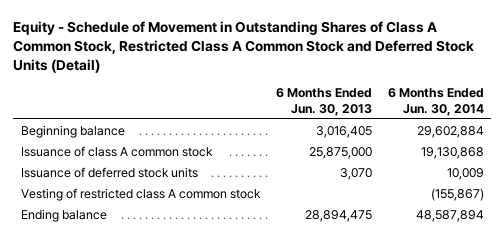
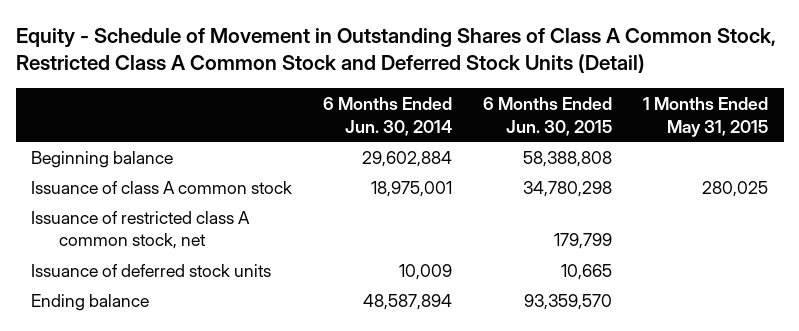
- | 6 Months Ended Jun. 30, 2013 | 6 Months Ended Jun. 30, 2014
+ | 6 Months Ended Jun. 30, 2014 | 6 Months Ended Jun. 30, 2015 | 1 Months Ended May 31, 2015
- Issuance of class A common stock | 25,875,000 | 19,130,868
+ Issuance of class A common stock | 18,975,001 | 34,780,298 | 280,025
+ Issuance of restricted class A common stock, net | | 179,799 |
- Vesting of restricted class A common stock | | (155,867)

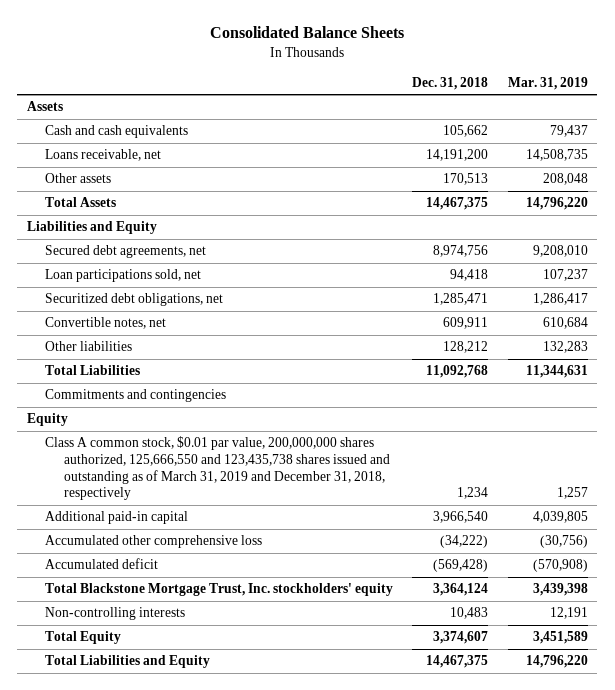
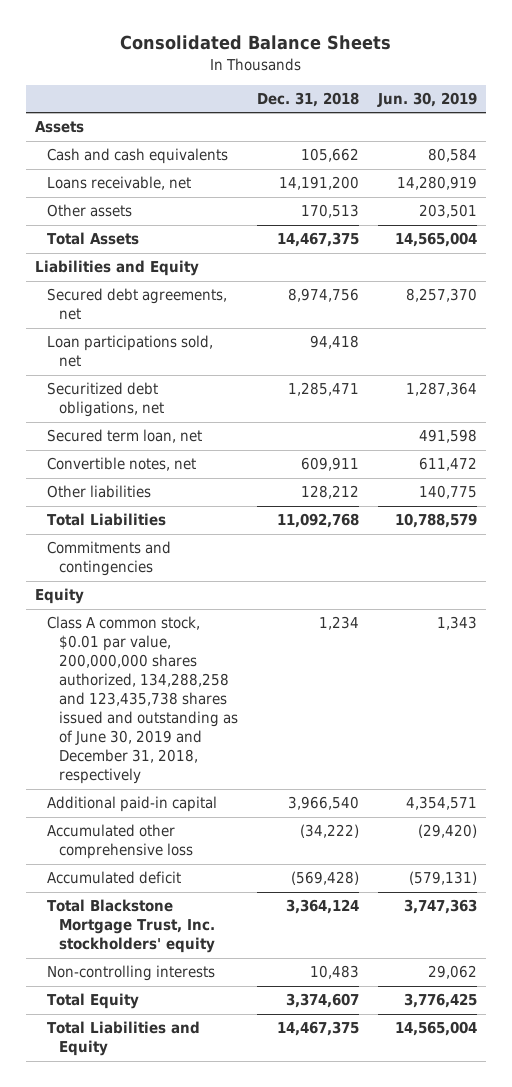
- | Dec. 31, 2018 | Mar. 31, 2019
+ | Dec. 31, 2018 | Jun. 30, 2019
+ Secured term loan, net | | 491,598
- Class A common stock, $0.01 par value, 200,000,000 shares authorized, 125,666,550 and 123,435,738 shares issued and outstanding as of March 31, 2019 and December 31, 2018, respectively | 1,234 | 1,257
+ Class A common stock, $0.01 par value, 200,000,000 shares authorized, 134,288,258 and 123,435,738 shares issued and outstanding as of June 30, 2019 and December 31, 2018, respectively | 1,234 | 1,343

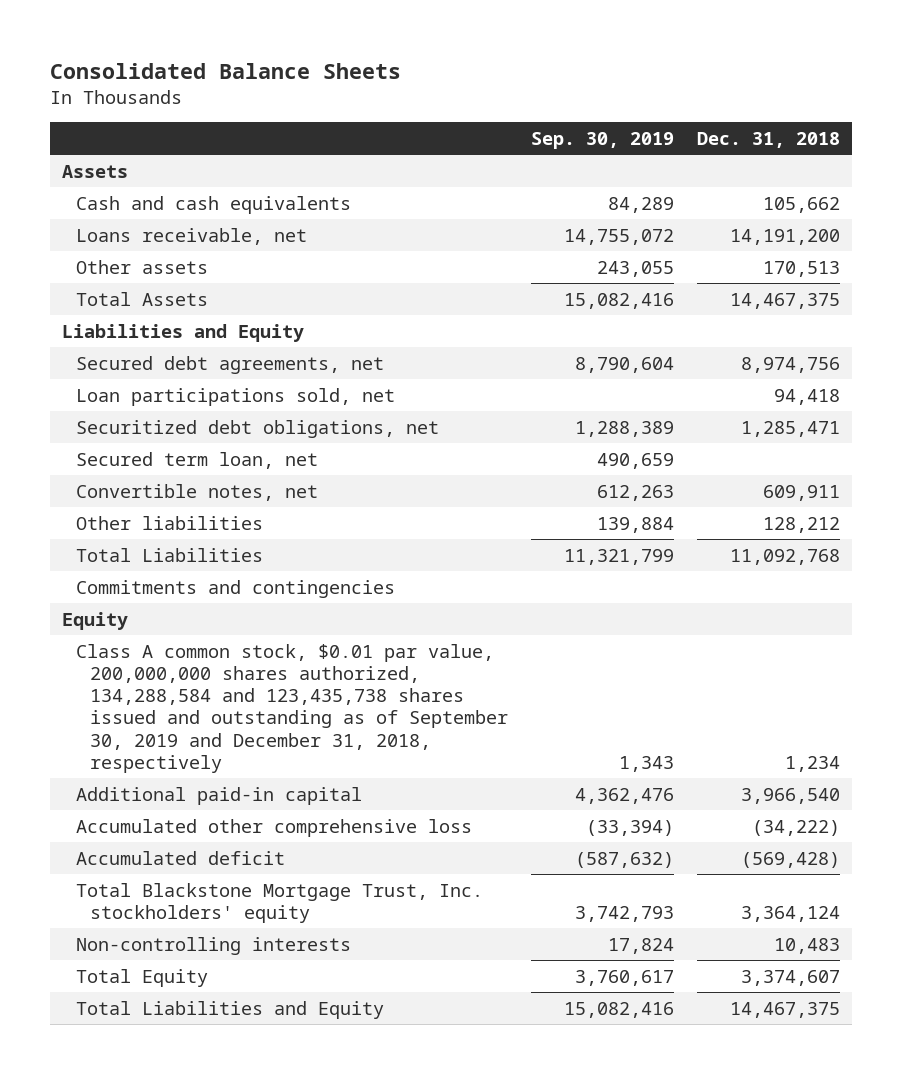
- | Dec. 31, 2018 | Jun. 30, 2019
+ | Sep. 30, 2019 | Dec. 31, 2018
- Class A common stock, $0.01 par value, 200,000,000 shares authorized, 134,288,258 and 123,435,738 shares issued and outstanding as of June 30, 2019 and December 31, 2018, respectively | 1,234 | 1,343
+ Class A common stock, $0.01 par value, 200,000,000 shares authorized, 134,288,584 and 123,435,738 shares issued and outstanding as of September 30, 2019 and December 31, 2018, respectively | 1,343 | 1,234

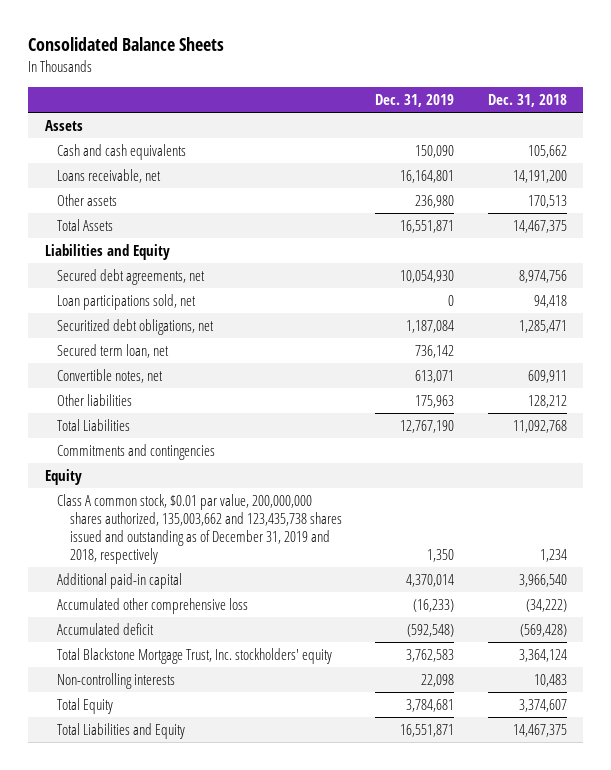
- | Sep. 30, 2019 | Dec. 31, 2018
+ | Dec. 31, 2019 | Dec. 31, 2018
- Class A common stock, $0.01 par value, 200,000,000 shares authorized, 134,288,584 and 123,435,738 shares issued and outstanding as of September 30, 2019 and December 31, 2018, respectively | 1,343 | 1,234
+ Class A common stock, $0.01 par value, 200,000,000 shares authorized, 135,003,662 and 123,435,738 shares issued and outstanding as of December 31, 2019 and 2018, respectively | 1,350 | 1,234

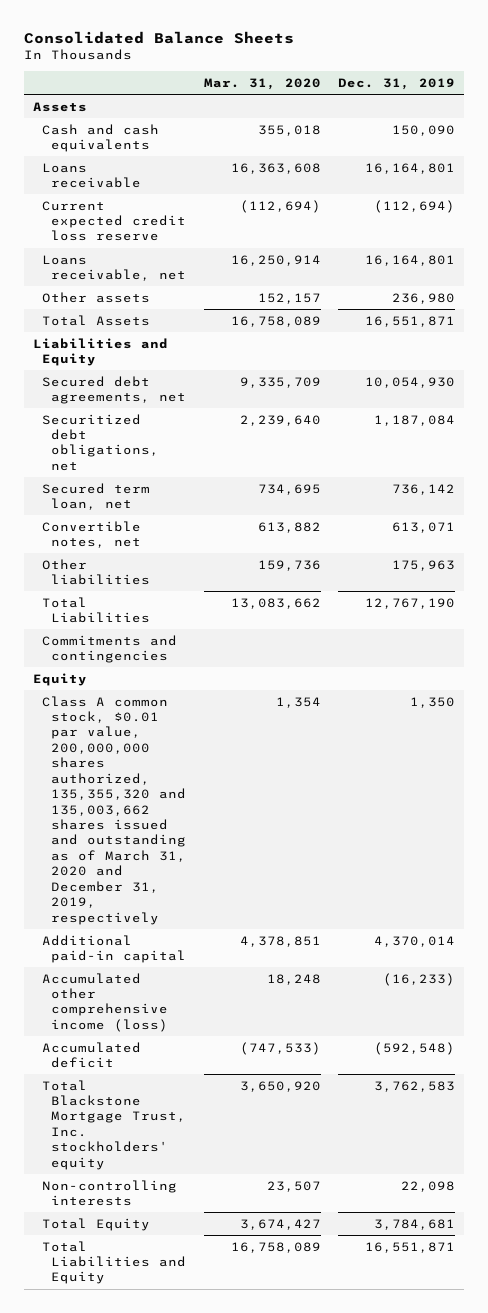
- | Dec. 31, 2019 | Dec. 31, 2018
+ | Mar. 31, 2020 | Dec. 31, 2019
+ Loans receivable | 16,363,608 | 16,164,801
+ Current expected credit loss reserve | (112,694) | (112,694)
- Loan participations sold, net | 0 | 94,418
- Class A common stock, $0.01 par value, 200,000,000 shares authorized, 135,003,662 and 123,435,738 shares issued and outstanding as of December 31, 2019 and 2018, respectively | 1,350 | 1,234
+ Class A common stock, $0.01 par value, 200,000,000 shares authorized, 135,355,320 and 135,003,662 shares issued and outstanding as of March 31, 2020 and December 31, 2019, respectively | 1,354 | 1,350
- Accumulated other comprehensive loss | (16,233) | (34,222)
+ Accumulated other comprehensive income (loss) | 18,248 | (16,233)

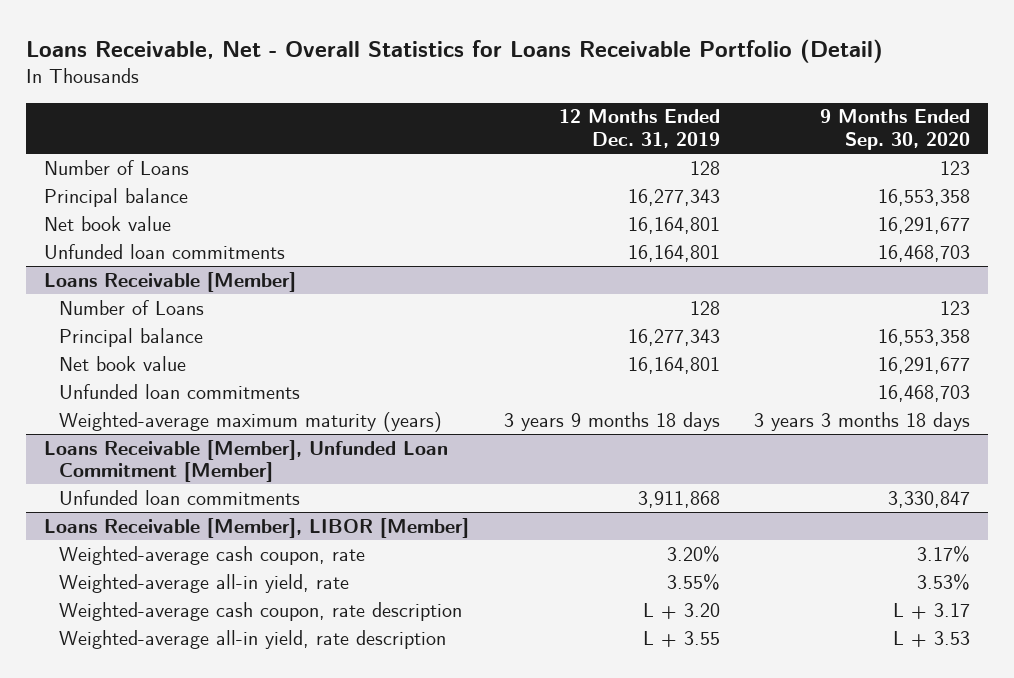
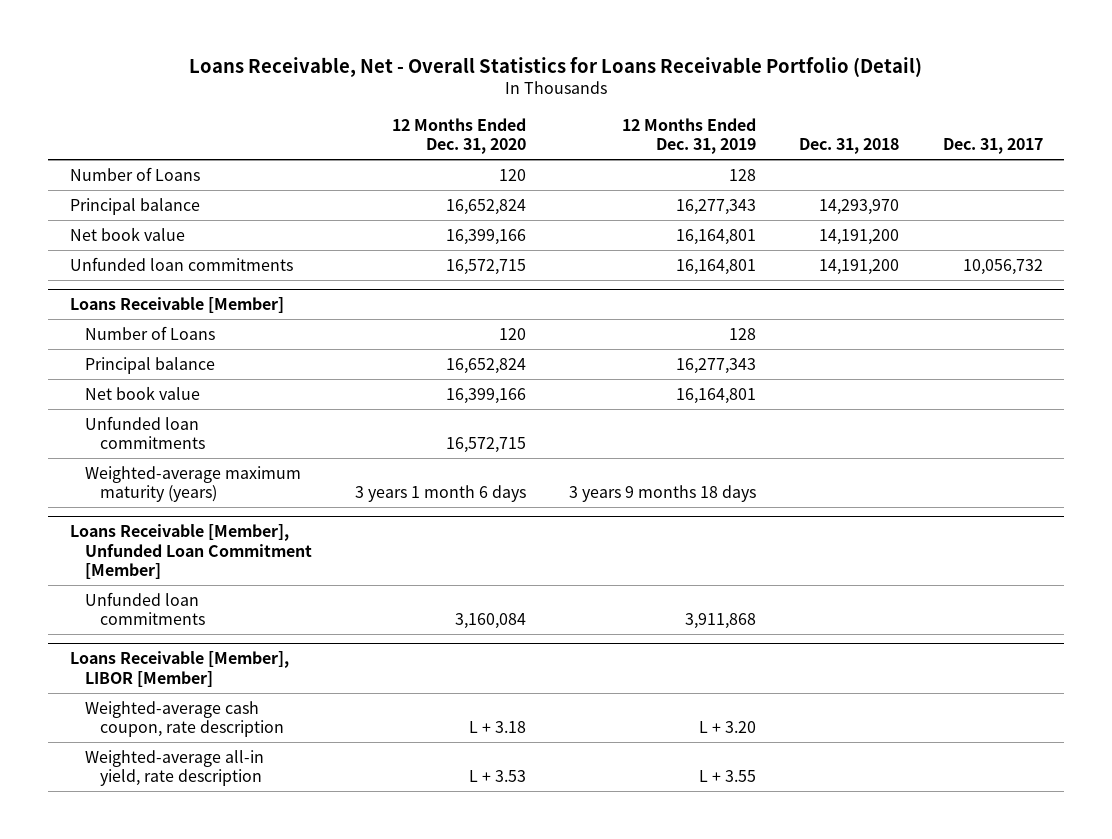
- | 12 Months Ended Dec. 31, 2019 | 9 Months Ended Sep. 30, 2020
+ | 12 Months Ended Dec. 31, 2020 | 12 Months Ended Dec. 31, 2019 | Dec. 31, 2018 | Dec. 31, 2017
@ Loans Receivable [Member], LIBOR [Member]
- Weighted-average cash coupon, rate | 3.20% | 3.17%
- Weighted-average all-in yield, rate | 3.55% | 3.53%

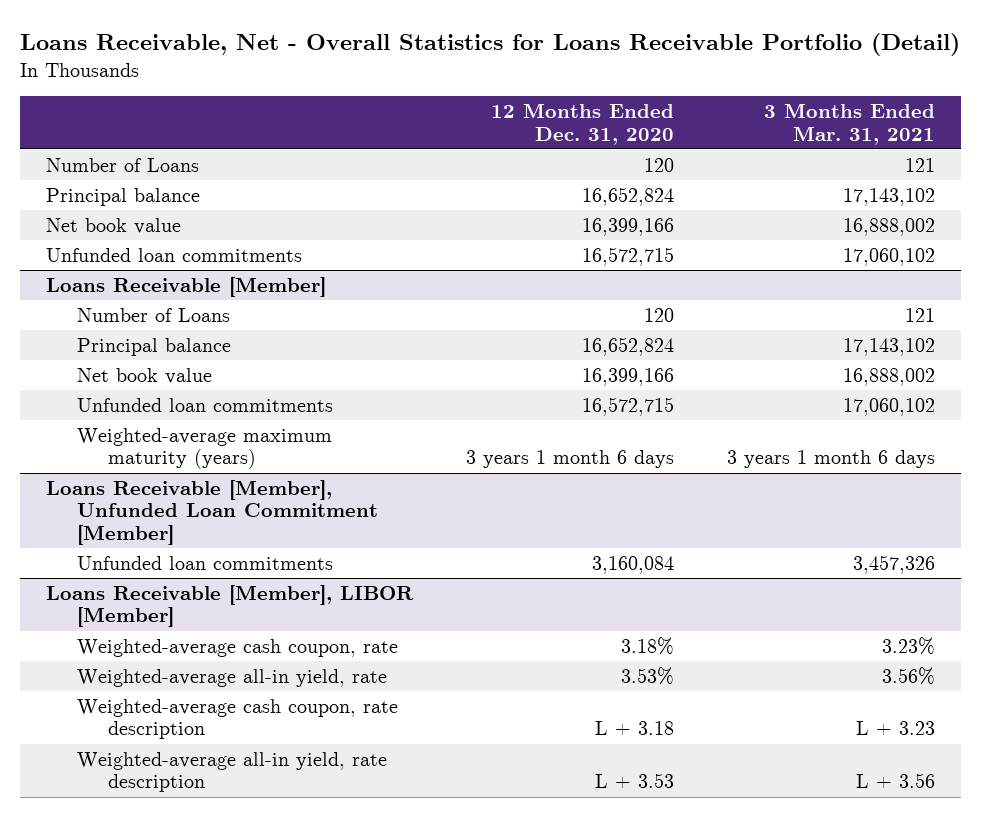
- | 12 Months Ended Dec. 31, 2020 | 12 Months Ended Dec. 31, 2019 | Dec. 31, 2018 | Dec. 31, 2017
+ | 12 Months Ended Dec. 31, 2020 | 3 Months Ended Mar. 31, 2021
@ Loans Receivable [Member], LIBOR [Member]
+ Weighted-average cash coupon, rate | 3.18% | 3.23%
+ Weighted-average all-in yield, rate | 3.53% | 3.56%

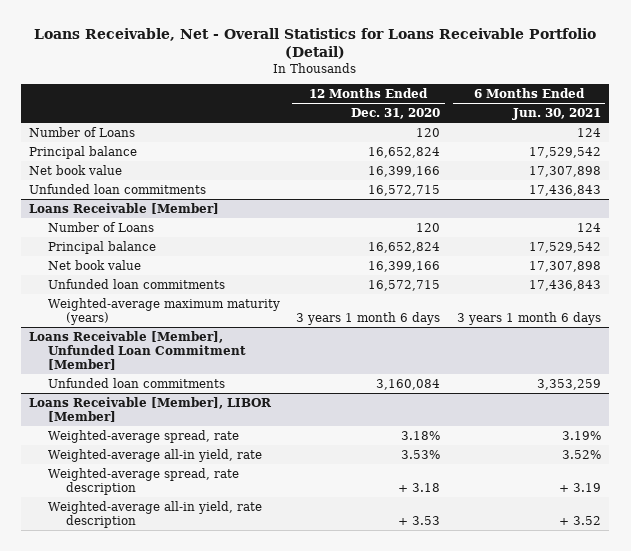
- | 12 Months Ended Dec. 31, 2020 | 3 Months Ended Mar. 31, 2021
+ | 12 Months Ended Dec. 31, 2020 | 6 Months Ended Jun. 30, 2021
@ Loans Receivable [Member], LIBOR [Member]
- Weighted-average cash coupon, rate | 3.18% | 3.23%
+ Weighted-average spread, rate | 3.18% | 3.19%
- Weighted-average cash coupon, rate description | L + 3.18 | L + 3.23
- Weighted-average all-in yield, rate description | L + 3.53 | L + 3.56
+ Weighted-average spread, rate description | + 3.18 | + 3.19
+ Weighted-average all-in yield, rate description | + 3.53 | + 3.52

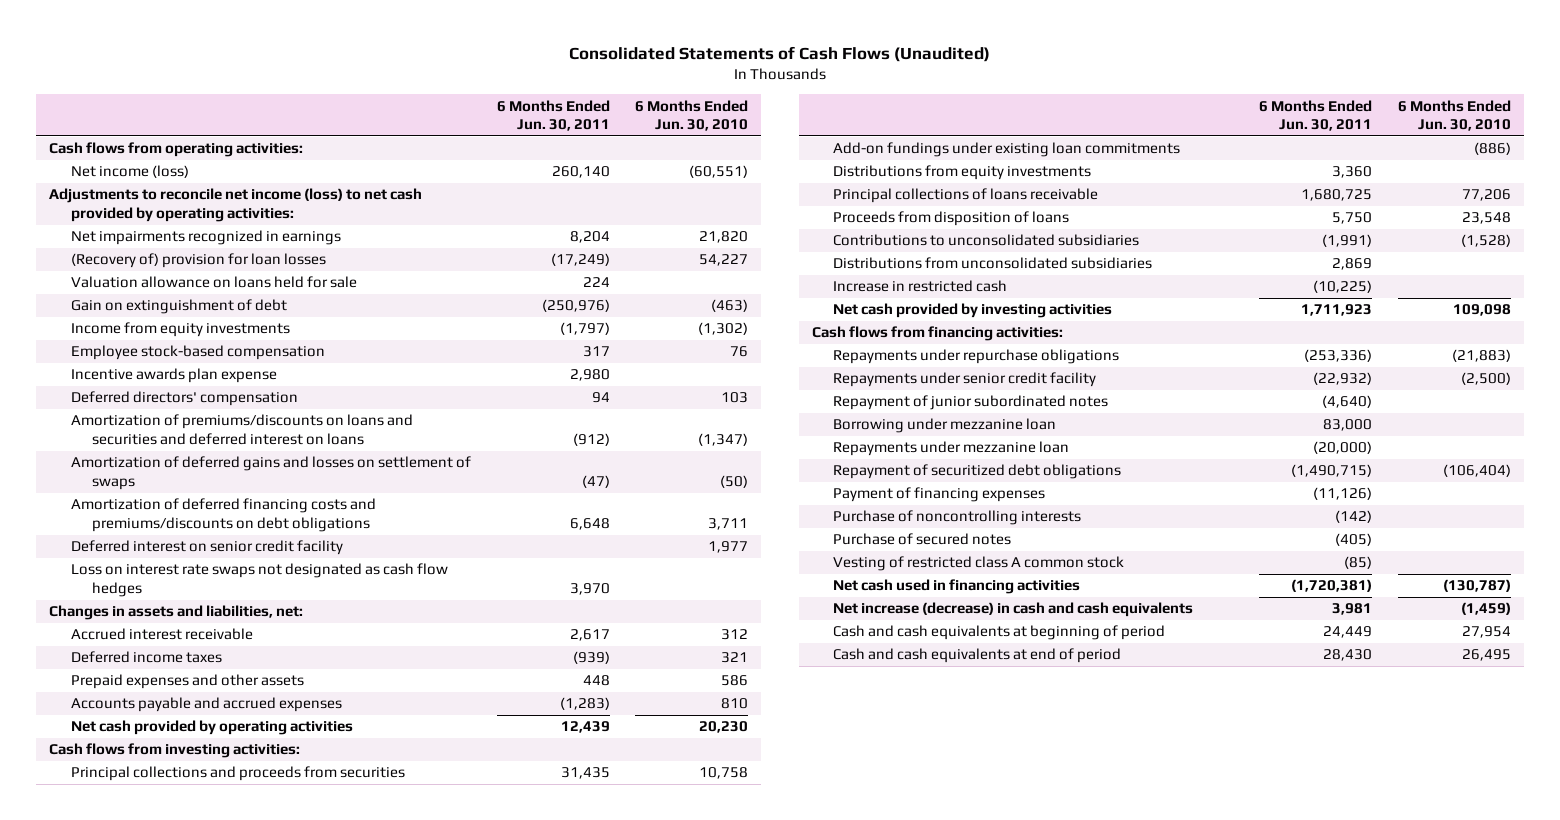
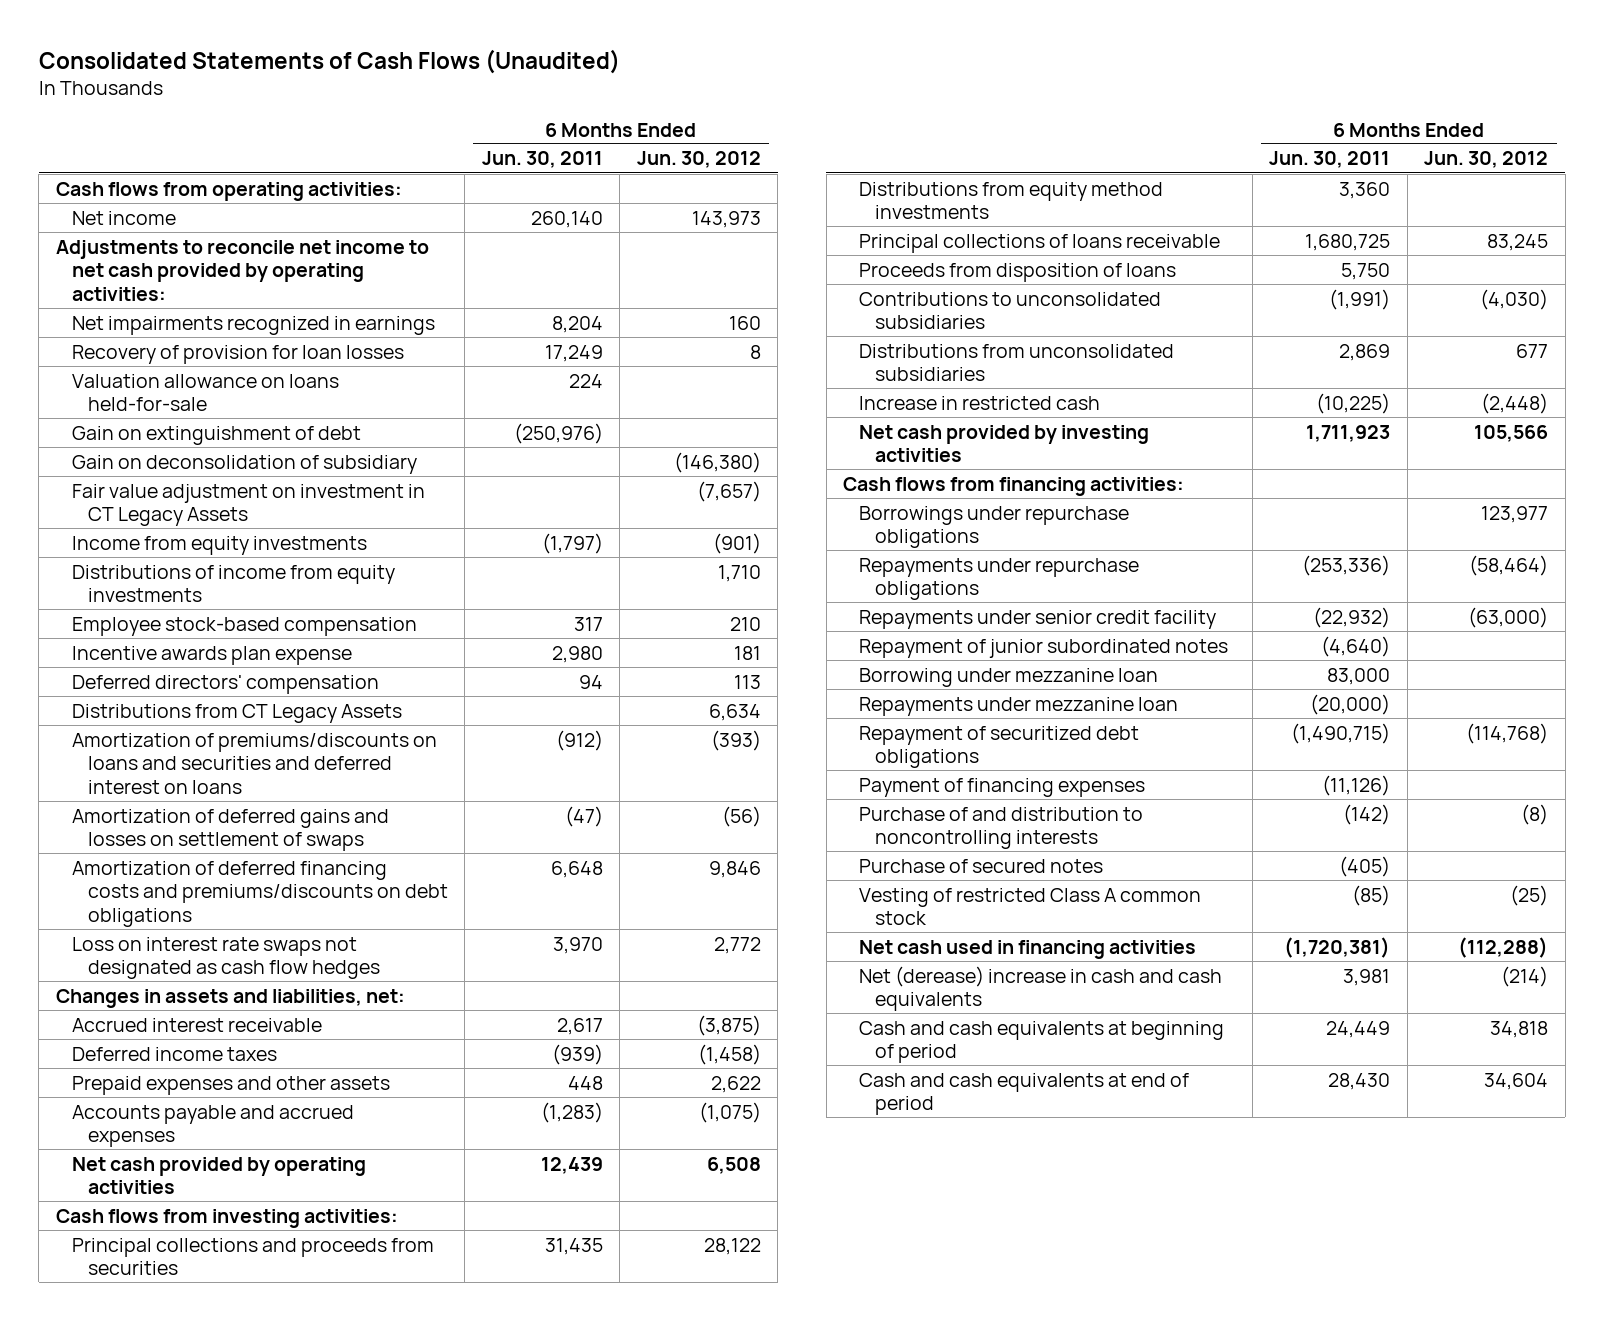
- | 6 Months Ended Jun. 30, 2011 | 6 Months Ended Jun. 30, 2010
+ | 6 Months Ended Jun. 30, 2011 | 6 Months Ended Jun. 30, 2012
- Net income (loss) | 260,140 | (60,551)
- Adjustments to reconcile net income (loss) to net cash provided by operating activities:
+ Net income | 260,140 | 143,973
+ Adjustments to reconcile net income to net cash provided by operating activities:
- (Recovery of) provision for loan losses | (17,249) | 54,227
- Valuation allowance on loans held for sale | 224 |
+ Recovery of provision for loan losses | 17,249 | 8
+ Valuation allowance on loans held-for-sale | 224 |
+ Gain on deconsolidation of subsidiary | | (146,380)
+ Fair value adjustment on investment in CT Legacy Assets | | (7,657)
+ Distributions of income from equity investments | | 1,710
+ Distributions from CT Legacy Assets | | 6,634
- Deferred interest on senior credit facility | | 1,977
- Add-on fundings under existing loan commitments | | (886)
- Distributions from equity investments | 3,360 |
+ Distributions from equity method investments | 3,360 |
+ Borrowings under repurchase obligations | | 123,977
- Purchase of noncontrolling interests | (142) |
+ Purchase of and distribution to noncontrolling interests | (142) | (8)
- Vesting of restricted class A common stock | (85) |
+ Vesting of restricted Class A common stock | (85) | (25)
- Net increase (decrease) in cash and cash equivalents | 3,981 | (1,459)
+ Net (derease) increase in cash and cash equivalents | 3,981 | (214)

